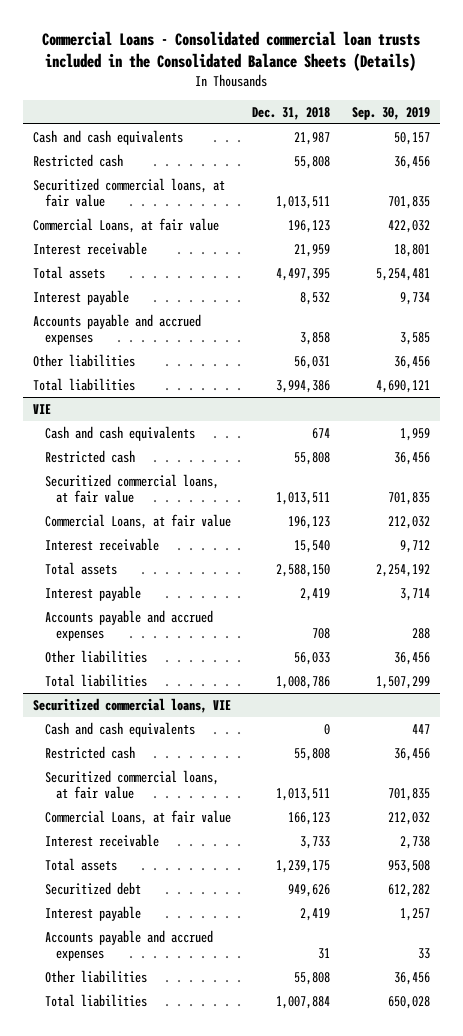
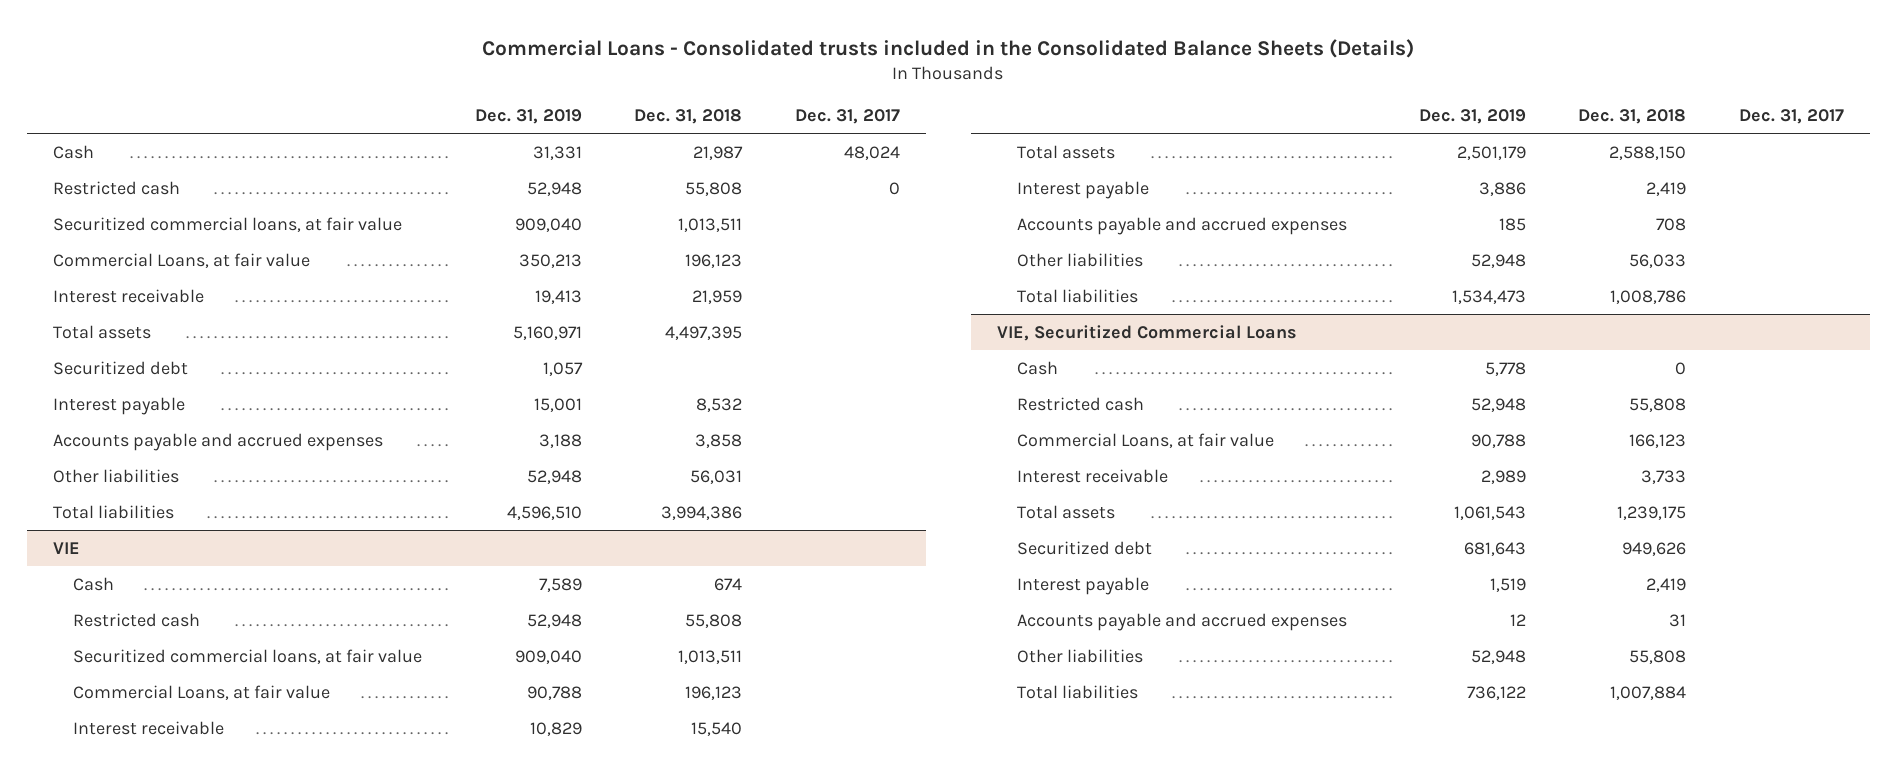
- Commercial Loans - Consolidated commercial loan trusts included in the Consolidated Balance Sheets (Details)
+ Commercial Loans - Consolidated trusts included in the Consolidated Balance Sheets (Details)
- | Dec. 31, 2018 | Sep. 30, 2019
+ | Dec. 31, 2019 | Dec. 31, 2018 | Dec. 31, 2017
- Cash and cash equivalents | 21,987 | 50,157
+ Cash | 31,331 | 21,987 | 48,024
+ Securitized debt | 1,057 | |
@ VIE
- Cash and cash equivalents | 674 | 1,959
+ Cash | 7,589 | 674 |
- Securitized commercial loans, VIE
- Cash and cash equivalents | 0 | 447
+ VIE, Securitized Commercial Loans
+ Cash | 5,778 | 0 |
- Securitized commercial loans, at fair value | 1,013,511 | 701,835

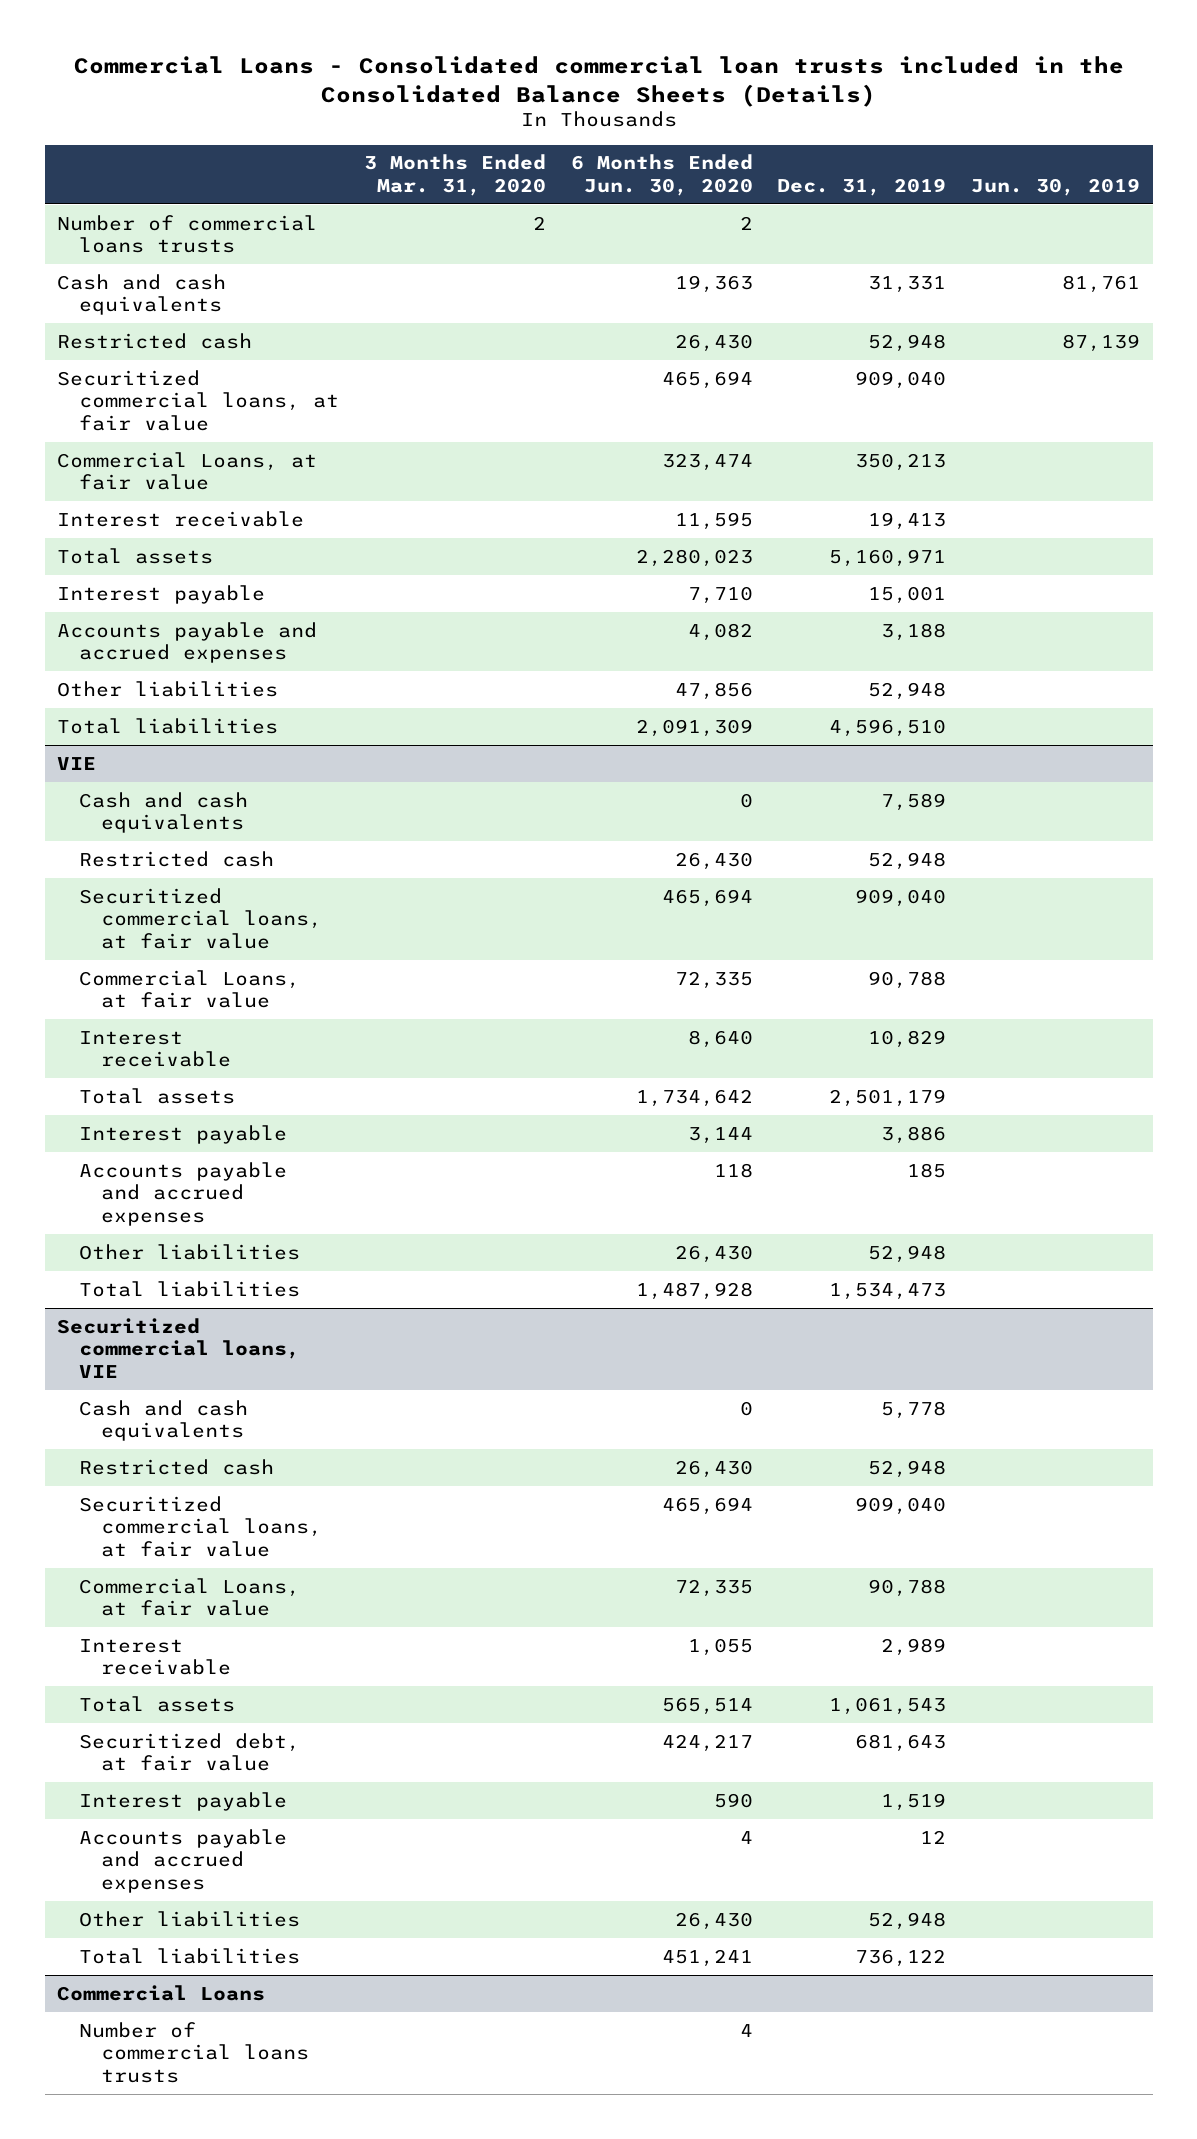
- Commercial Loans - Consolidated trusts included in the Consolidated Balance Sheets (Details)
+ Commercial Loans - Consolidated commercial loan trusts included in the Consolidated Balance Sheets (Details)
- | Dec. 31, 2019 | Dec. 31, 2018 | Dec. 31, 2017
+ | 3 Months Ended Mar. 31, 2020 | 6 Months Ended Jun. 30, 2020 | Dec. 31, 2019 | Jun. 30, 2019
- Cash | 31,331 | 21,987 | 48,024
+ Number of commercial loans trusts | 2 | 2 | |
+ Cash and cash equivalents | | 19,363 | 31,331 | 81,761
- Securitized debt | 1,057 | |
@ VIE
- Cash | 7,589 | 674 |
+ Cash and cash equivalents | | 0 | 7,589 |
- VIE, Securitized Commercial Loans
- Cash | 5,778 | 0 |
+ Securitized commercial loans, VIE
+ Cash and cash equivalents | | 0 | 5,778 |
+ Securitized commercial loans, at fair value | | 465,694 | 909,040 |
- Securitized debt | 681,643 | 949,626 |
+ Securitized debt, at fair value | | 424,217 | 681,643 |
+ Commercial Loans
+ Number of commercial loans trusts | | 4 | |

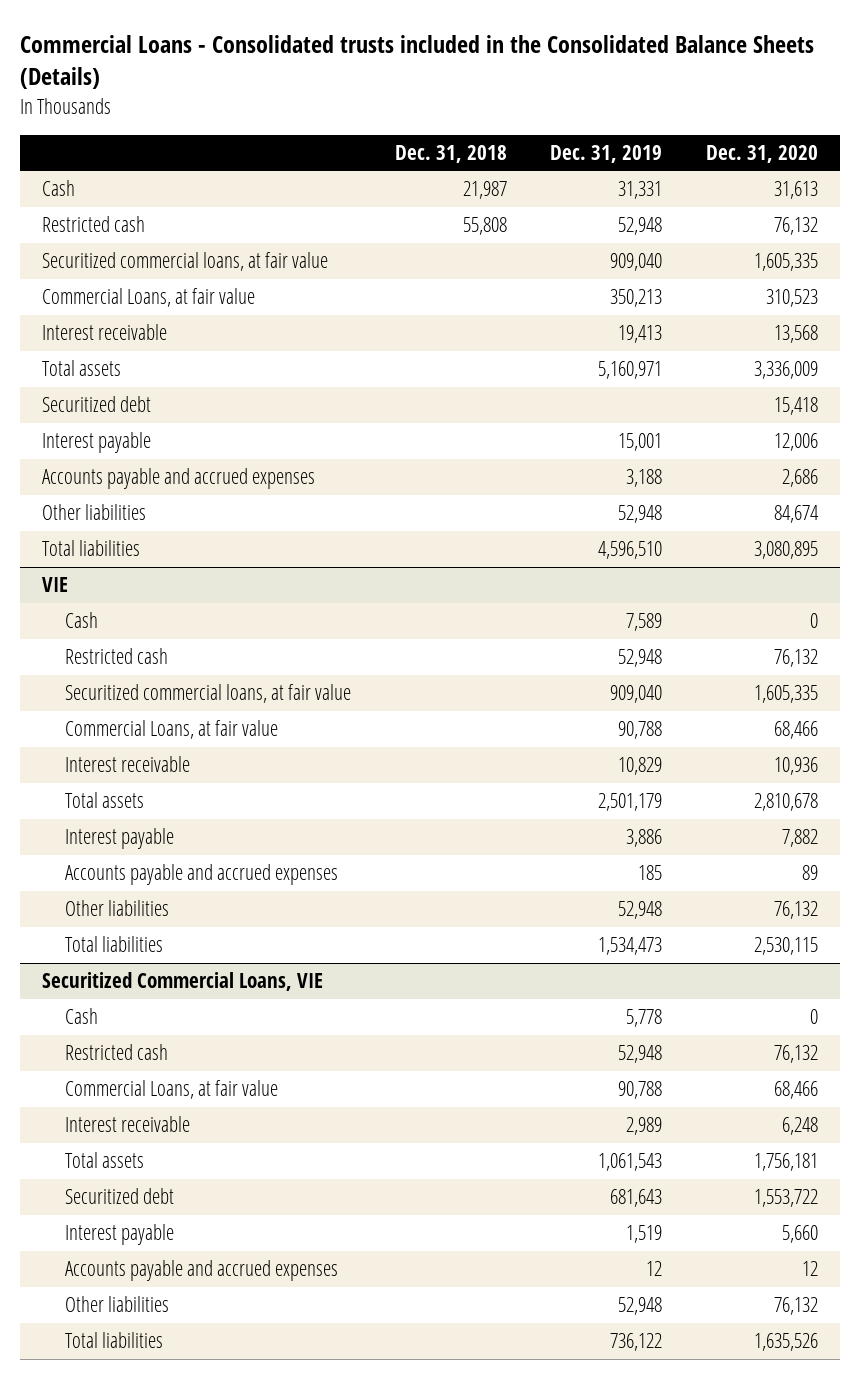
- Commercial Loans - Consolidated commercial loan trusts included in the Consolidated Balance Sheets (Details)
+ Commercial Loans - Consolidated trusts included in the Consolidated Balance Sheets (Details)
- | 3 Months Ended Mar. 31, 2020 | 6 Months Ended Jun. 30, 2020 | Dec. 31, 2019 | Jun. 30, 2019
+ | Dec. 31, 2018 | Dec. 31, 2019 | Dec. 31, 2020
- Number of commercial loans trusts | 2 | 2 | |
- Cash and cash equivalents | | 19,363 | 31,331 | 81,761
+ Cash | 21,987 | 31,331 | 31,613
+ Securitized debt | | | 15,418
@ VIE
- Cash and cash equivalents | | 0 | 7,589 |
+ Cash | | 7,589 | 0
- Securitized commercial loans, VIE
- Cash and cash equivalents | | 0 | 5,778 |
+ Securitized Commercial Loans, VIE
+ Cash | | 5,778 | 0
- Securitized commercial loans, at fair value | | 465,694 | 909,040 |
- Securitized debt, at fair value | | 424,217 | 681,643 |
+ Securitized debt | | 681,643 | 1,553,722
- Commercial Loans
- Number of commercial loans trusts | | 4 | |

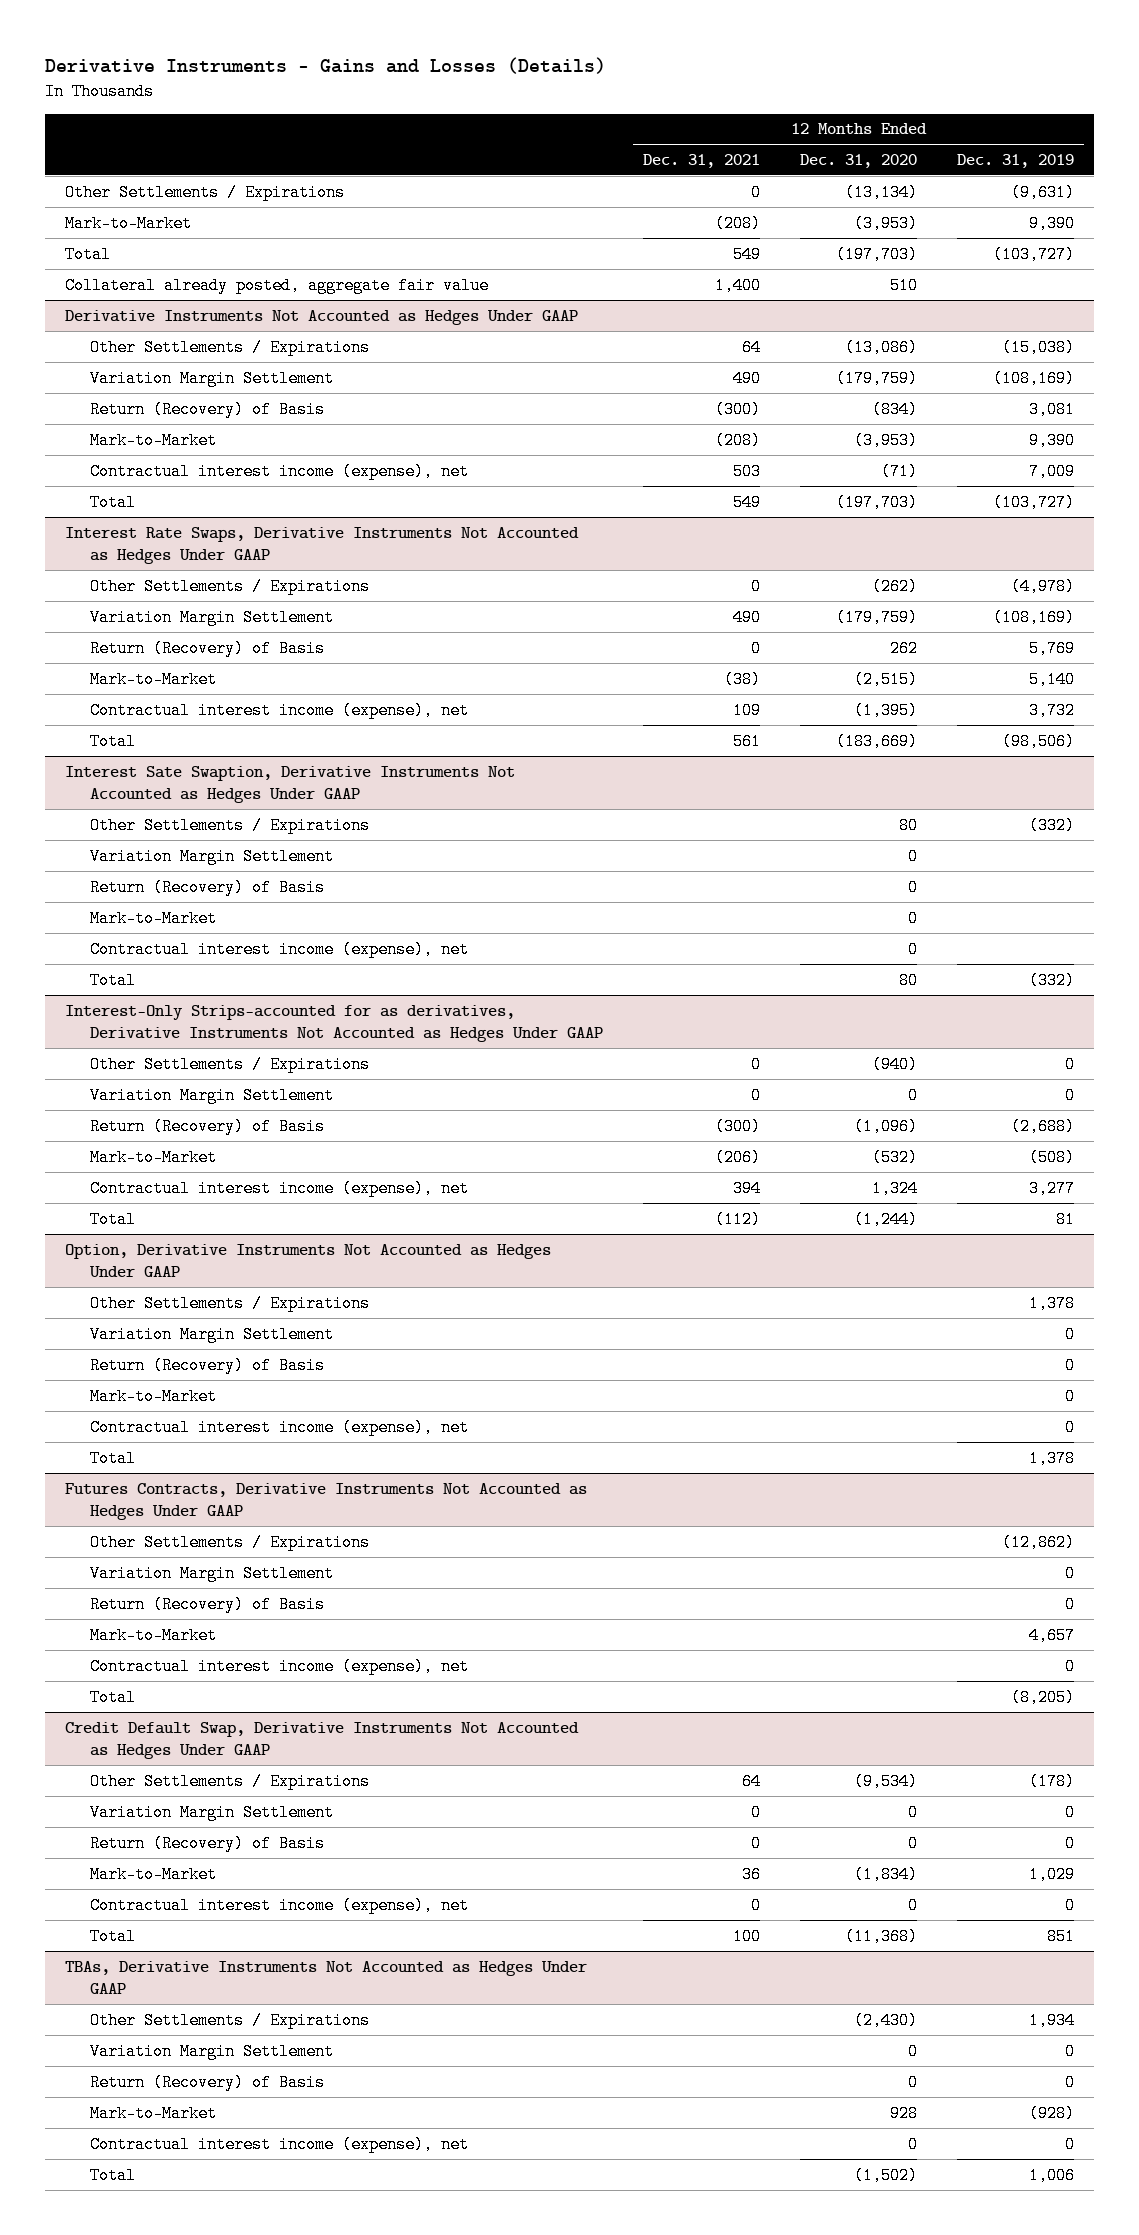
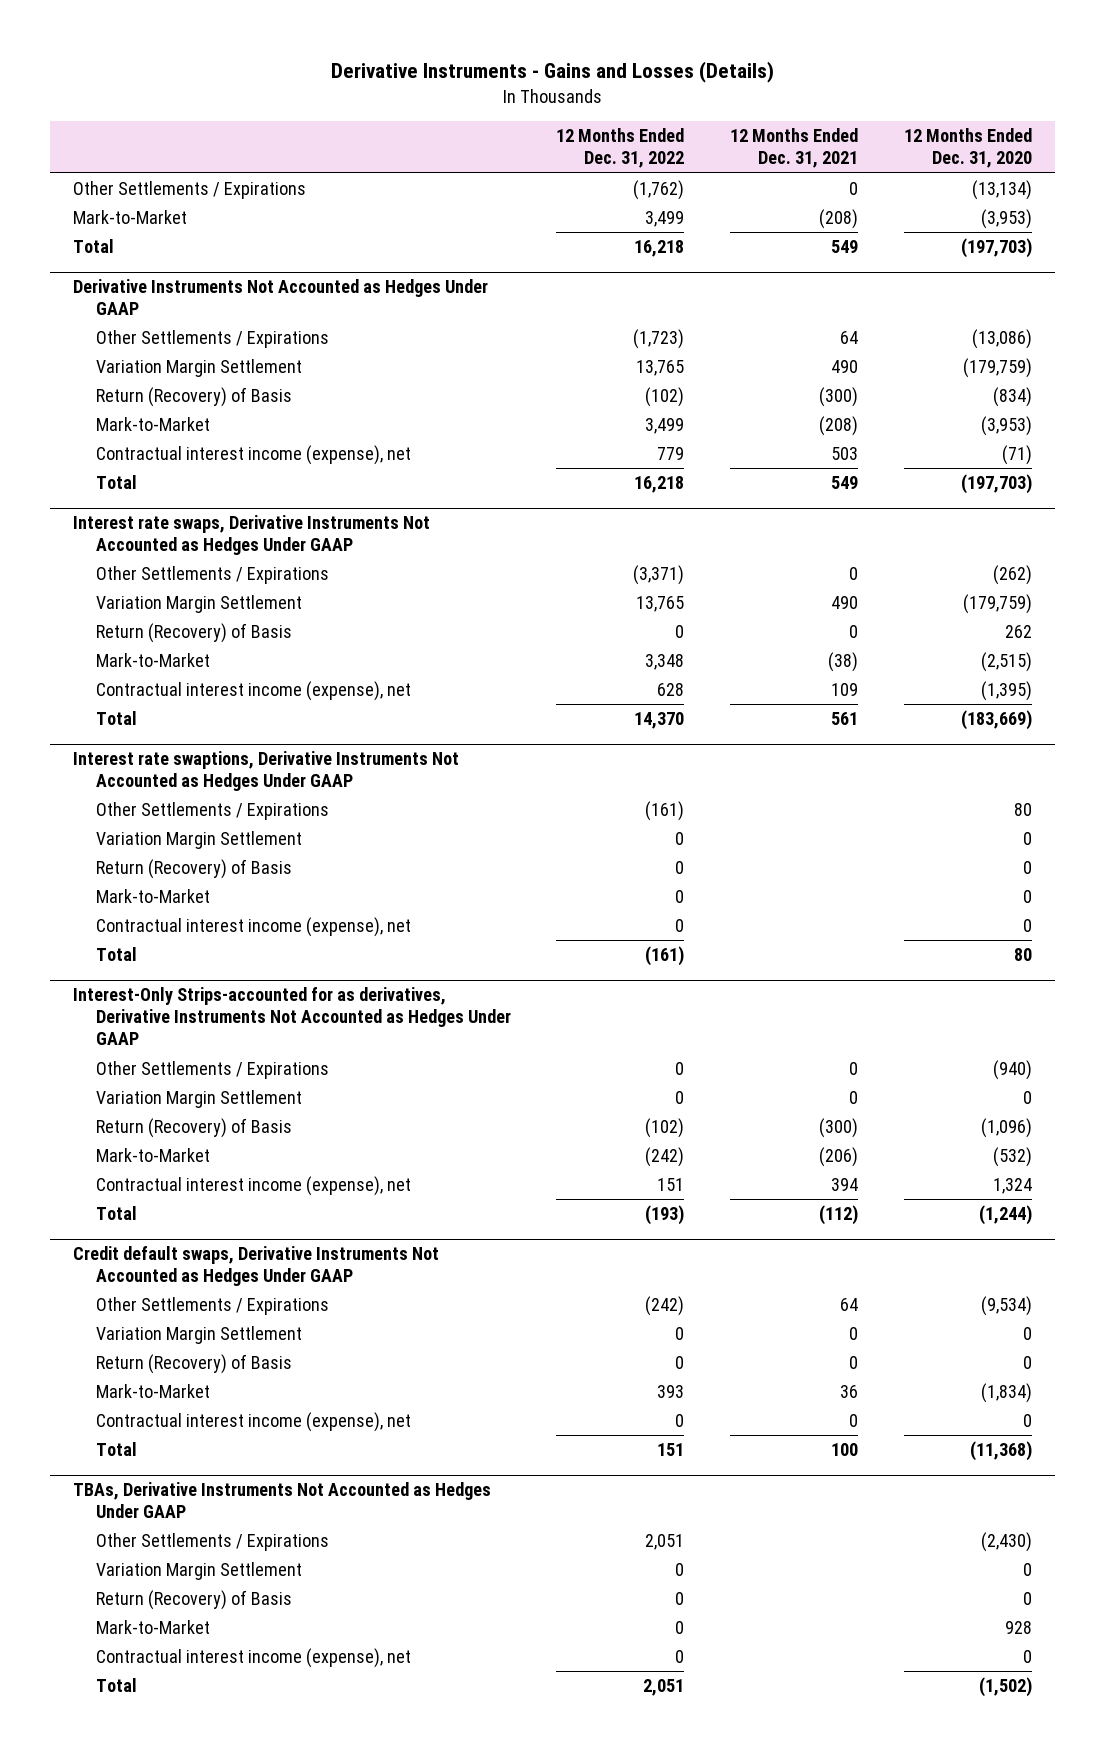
- | 12 Months Ended Dec. 31, 2021 | 12 Months Ended Dec. 31, 2020 | 12 Months Ended Dec. 31, 2019
+ | 12 Months Ended Dec. 31, 2022 | 12 Months Ended Dec. 31, 2021 | 12 Months Ended Dec. 31, 2020
- Collateral already posted, aggregate fair value | 1,400 | 510 |
- Interest Rate Swaps, Derivative Instruments Not Accounted as Hedges Under GAAP
+ Interest rate swaps, Derivative Instruments Not Accounted as Hedges Under GAAP
- Interest Sate Swaption, Derivative Instruments Not Accounted as Hedges Under GAAP
+ Interest rate swaptions, Derivative Instruments Not Accounted as Hedges Under GAAP
- Option, Derivative Instruments Not Accounted as Hedges Under GAAP
- Other Settlements / Expirations | | | 1,378
- Variation Margin Settlement | | | 0
- Return (Recovery) of Basis | | | 0
- Mark-to-Market | | | 0
- Contractual interest income (expense), net | | | 0
- Total | | | 1,378
- Futures Contracts, Derivative Instruments Not Accounted as Hedges Under GAAP
- Other Settlements / Expirations | | | (12,862)
- Variation Margin Settlement | | | 0
- Return (Recovery) of Basis | | | 0
- Mark-to-Market | | | 4,657
- Contractual interest income (expense), net | | | 0
- Total | | | (8,205)
- Credit Default Swap, Derivative Instruments Not Accounted as Hedges Under GAAP
+ Credit default swaps, Derivative Instruments Not Accounted as Hedges Under GAAP

